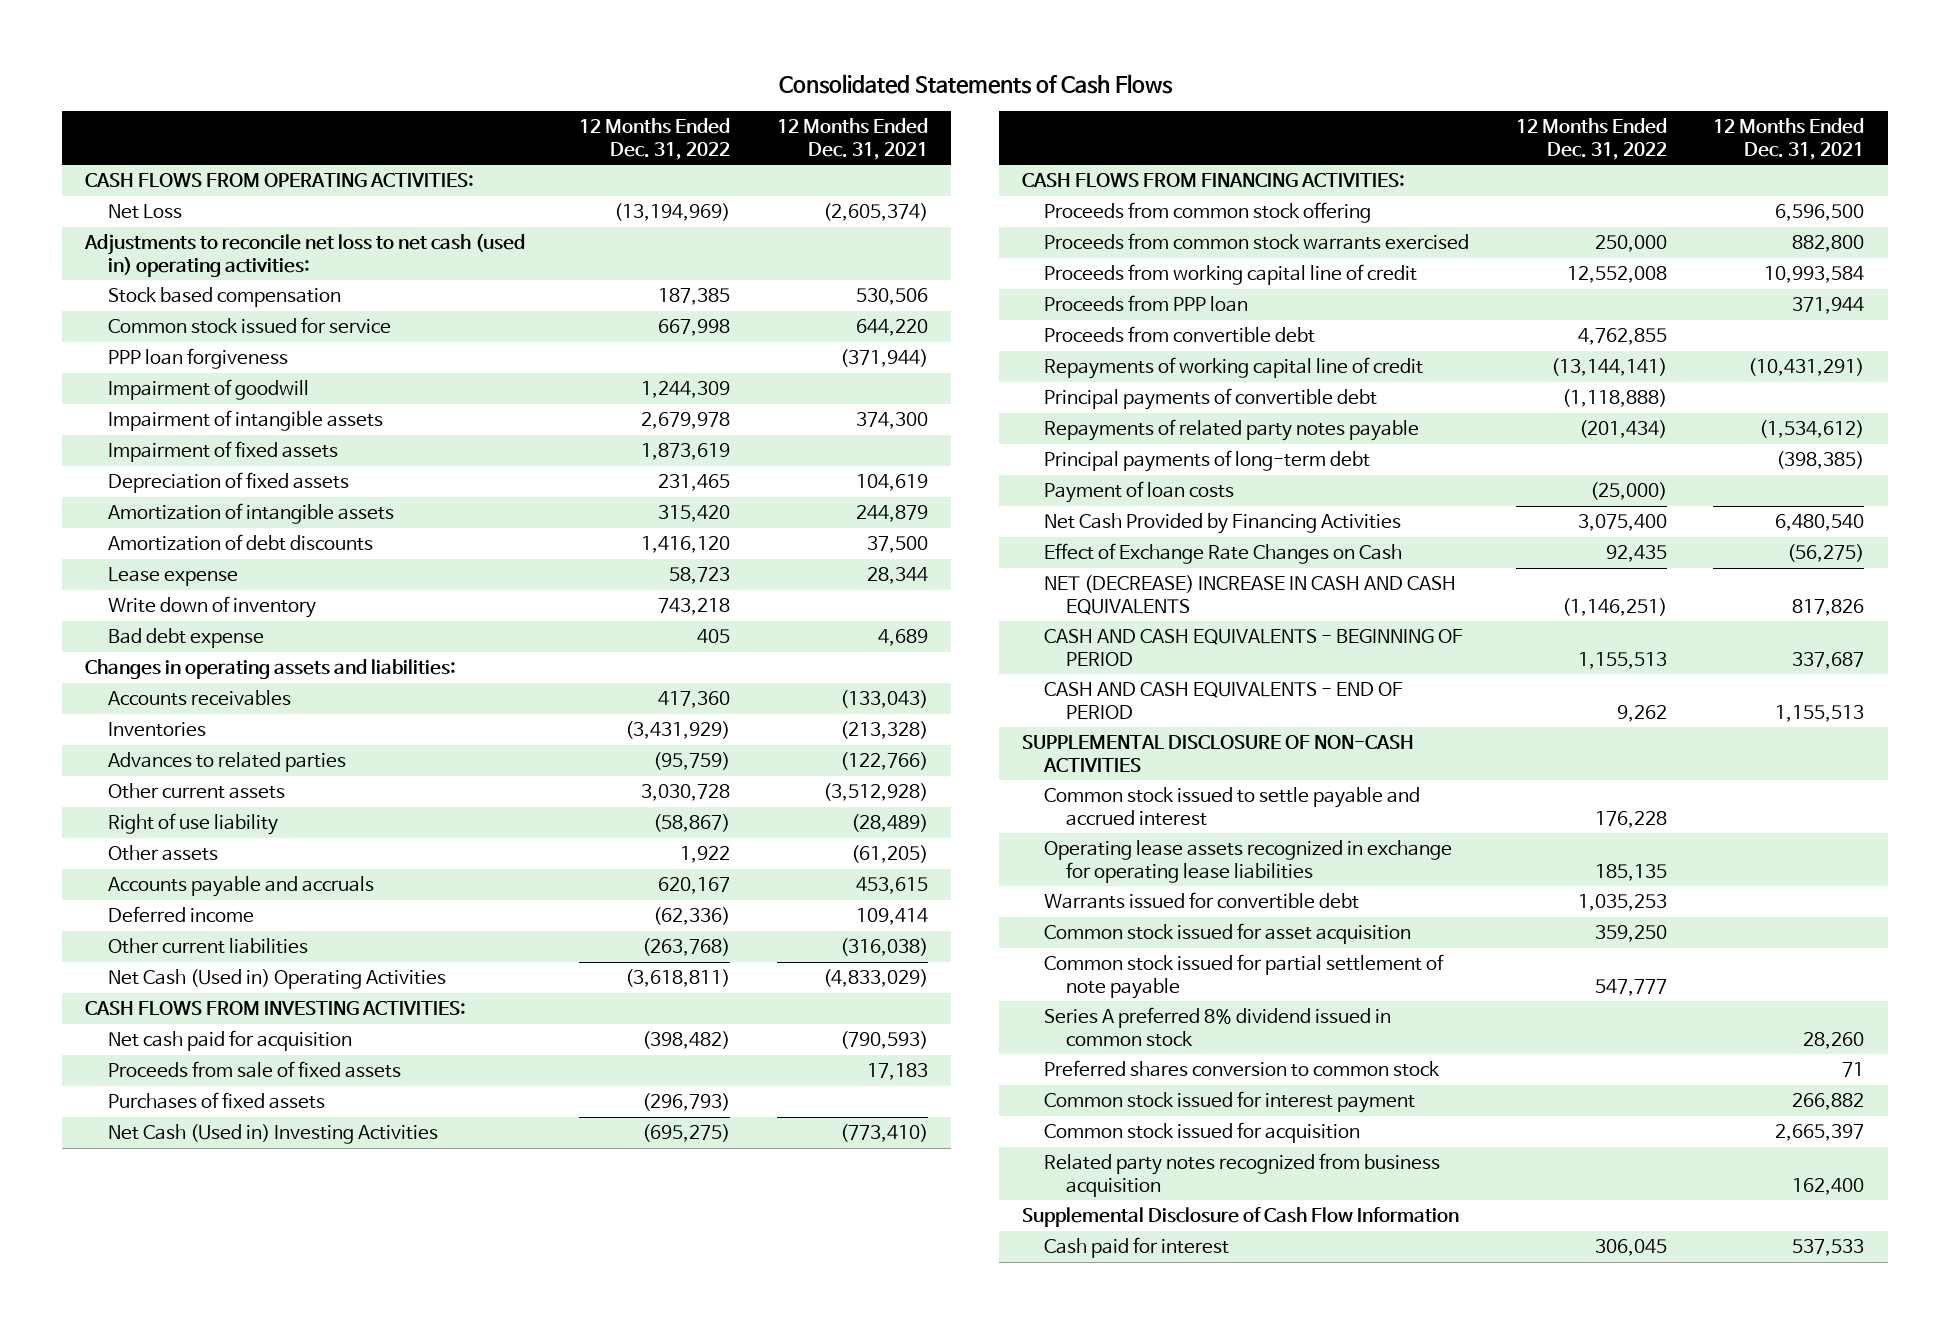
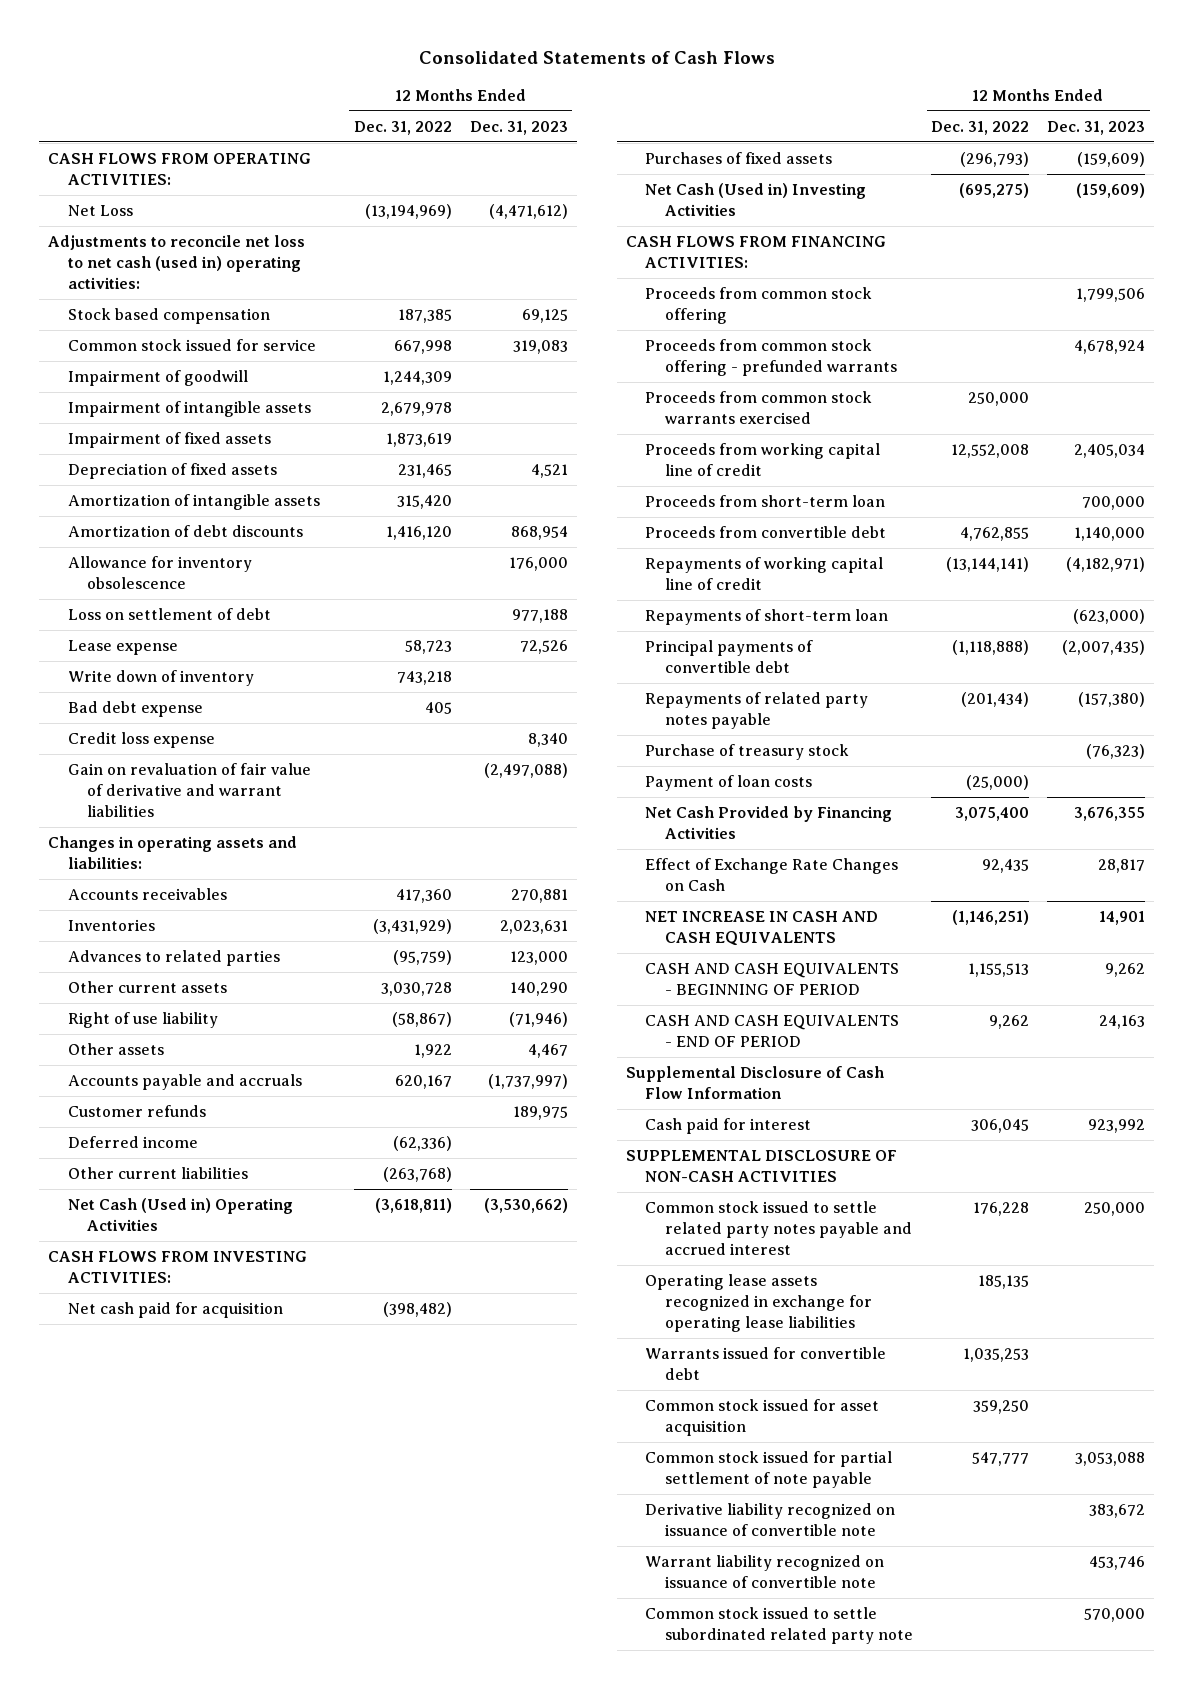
- | 12 Months Ended Dec. 31, 2022 | 12 Months Ended Dec. 31, 2021
+ | 12 Months Ended Dec. 31, 2022 | 12 Months Ended Dec. 31, 2023
- PPP loan forgiveness | | (371,944)
+ Allowance for inventory obsolescence | | 176,000
+ Loss on settlement of debt | | 977,188
+ Credit loss expense | | 8,340
+ Gain on revaluation of fair value of derivative and warrant liabilities | | (2,497,088)
+ Customer refunds | | 189,975
- Proceeds from sale of fixed assets | | 17,183
+ Proceeds from common stock offering - prefunded warrants | | 4,678,924
- Proceeds from PPP loan | | 371,944
+ Proceeds from short-term loan | | 700,000
+ Repayments of short-term loan | | (623,000)
- Principal payments of long-term debt | | (398,385)
+ Purchase of treasury stock | | (76,323)
- NET (DECREASE) INCREASE IN CASH AND CASH EQUIVALENTS | (1,146,251) | 817,826
+ NET INCREASE IN CASH AND CASH EQUIVALENTS | (1,146,251) | 14,901
moved up: Supplemental Disclosure of Cash Flow Information
moved up: Cash paid for interest | 306,045 | 923,992
- Common stock issued to settle payable and accrued interest | 176,228 |
+ Common stock issued to settle related party notes payable and accrued interest | 176,228 | 250,000
- Series A preferred 8% dividend issued in common stock | | 28,260
- Preferred shares conversion to common stock | | 71
- Common stock issued for interest payment | | 266,882
- Common stock issued for acquisition | | 2,665,397
- Related party notes recognized from business acquisition | | 162,400
+ Derivative liability recognized on issuance of convertible note | | 383,672
+ Warrant liability recognized on issuance of convertible note | | 453,746
+ Common stock issued to settle subordinated related party note | | 570,000

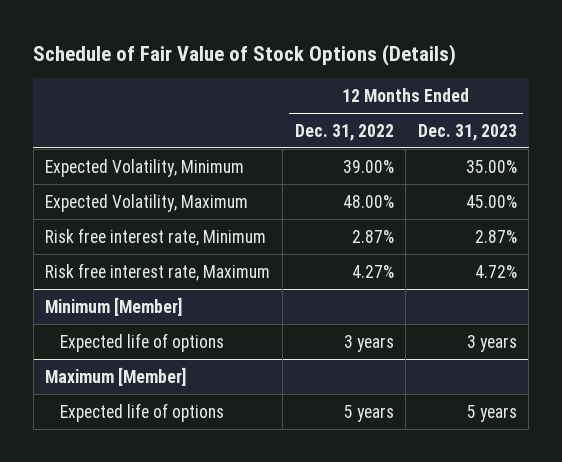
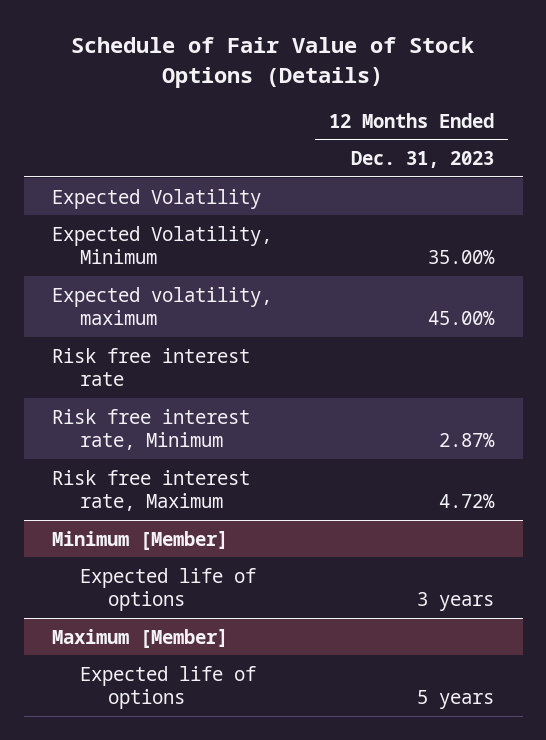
- | 12 Months Ended Dec. 31, 2022 | 12 Months Ended Dec. 31, 2023
+ | 12 Months Ended Dec. 31, 2023
+ Expected Volatility
- Expected Volatility, Maximum | 48.00% | 45.00%
+ Expected volatility, maximum | 45.00%
+ Risk free interest rate

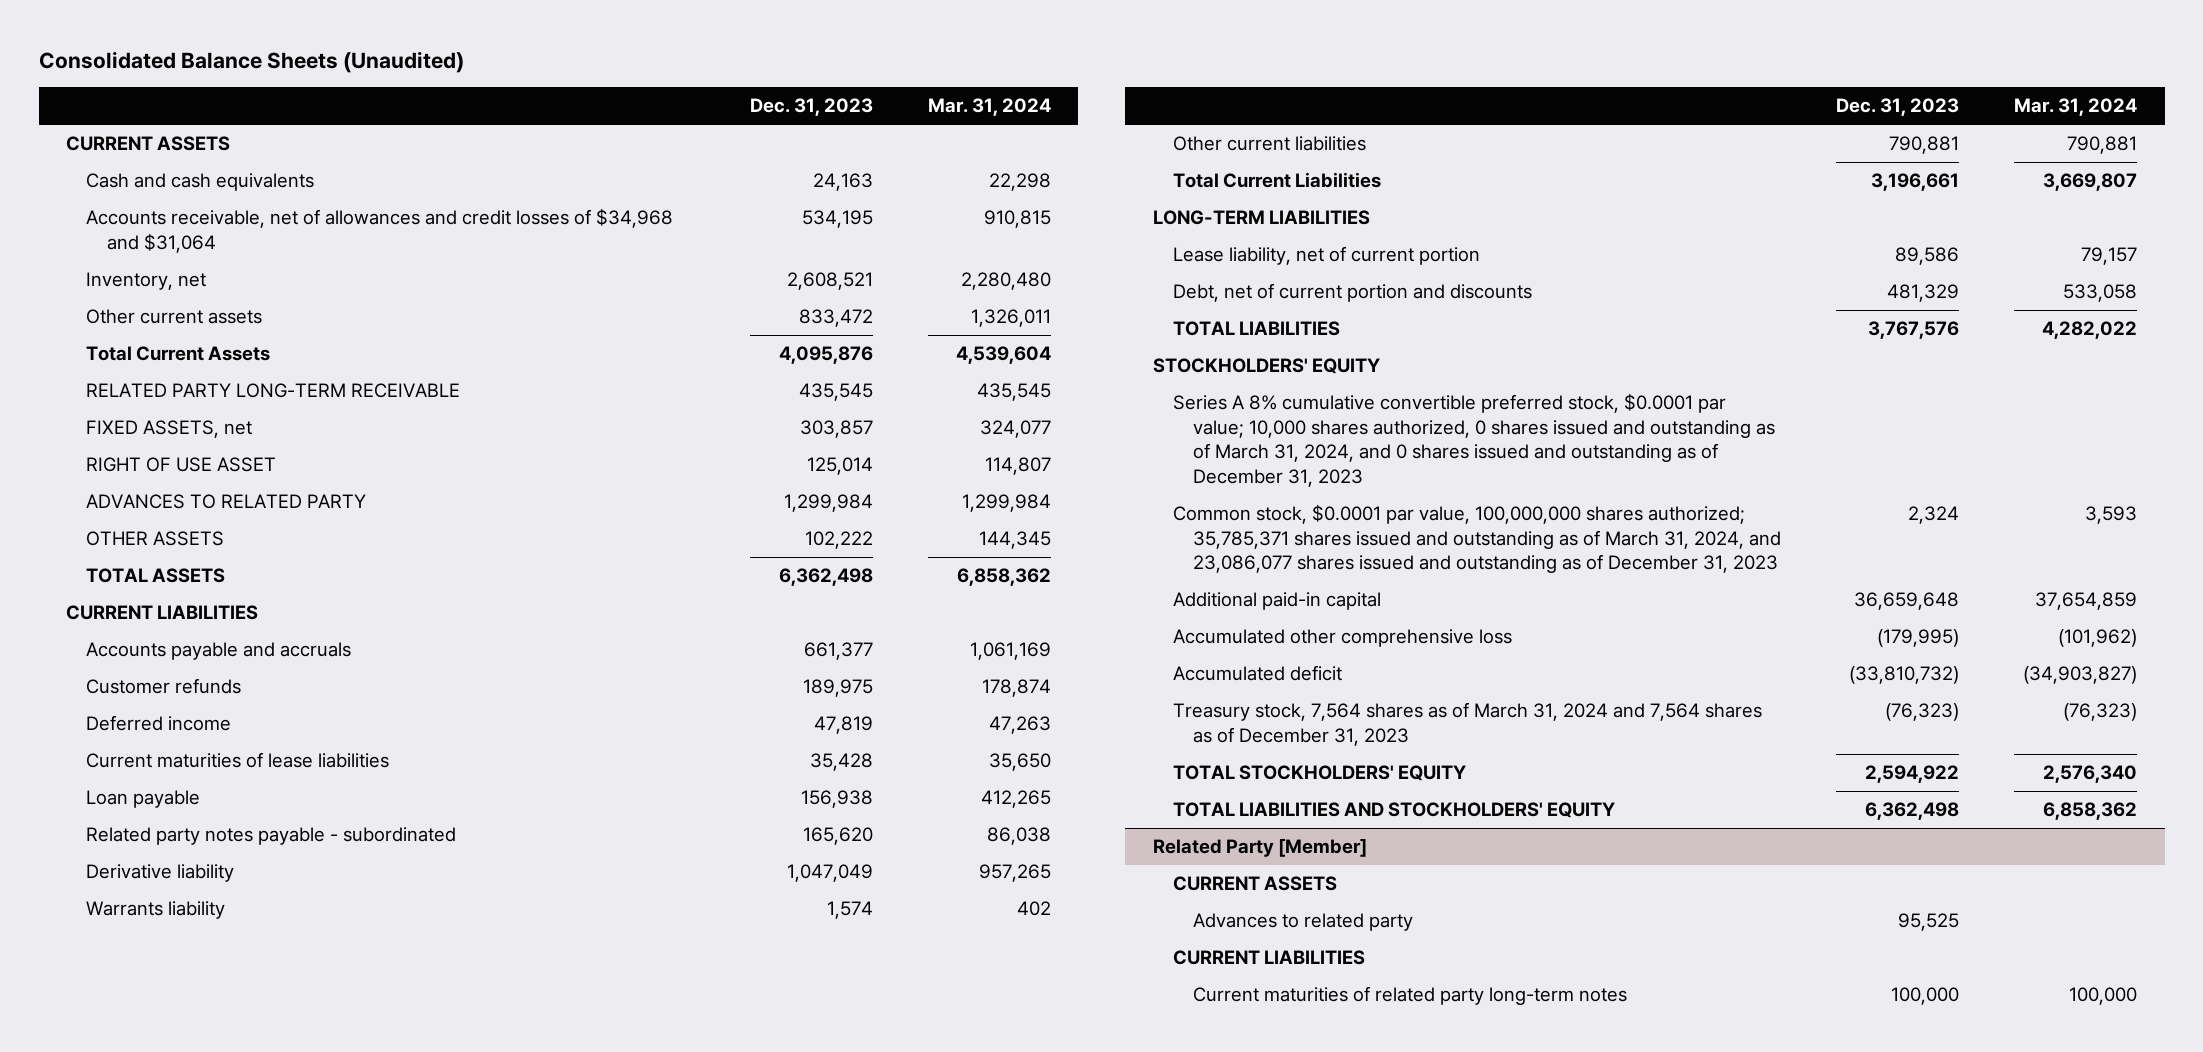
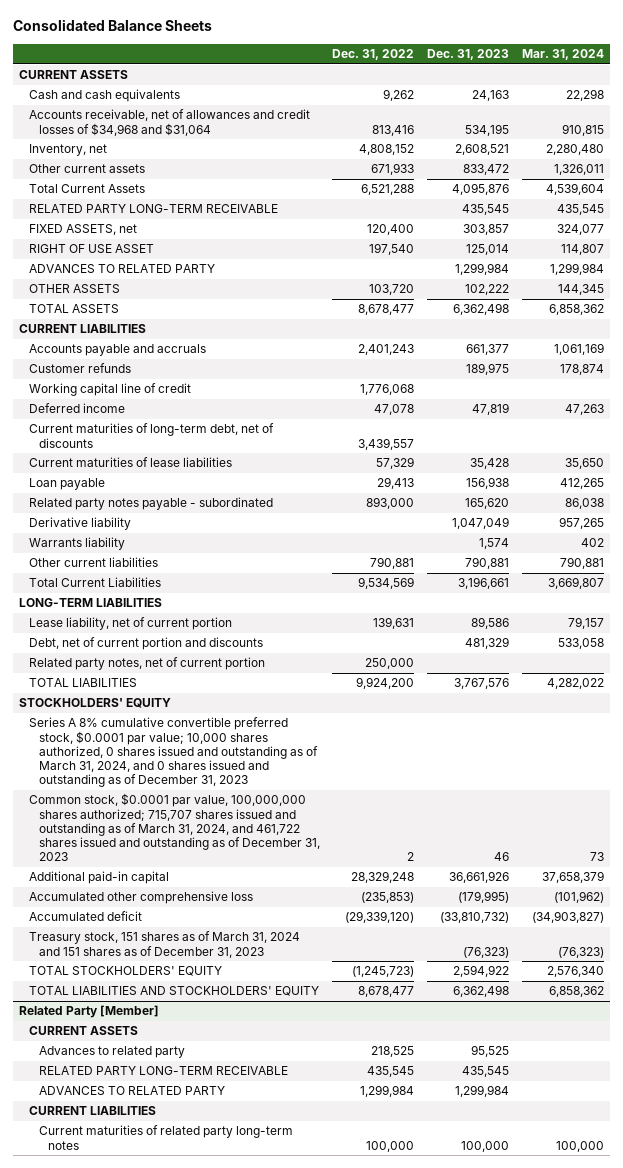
- Consolidated Balance Sheets (Unaudited)
+ Consolidated Balance Sheets
- | Dec. 31, 2023 | Mar. 31, 2024
+ | Dec. 31, 2022 | Dec. 31, 2023 | Mar. 31, 2024
+ Working capital line of credit | 1,776,068 | |
+ Current maturities of long-term debt, net of discounts | 3,439,557 | |
+ Related party notes, net of current portion | 250,000 | |
- Common stock, $0.0001 par value, 100,000,000 shares authorized; 35,785,371 shares issued and outstanding as of March 31, 2024, and 23,086,077 shares issued and outstanding as of December 31, 2023 | 2,324 | 3,593
- Additional paid-in capital | 36,659,648 | 37,654,859
+ Common stock, $0.0001 par value, 100,000,000 shares authorized; 715,707 shares issued and outstanding as of March 31, 2024, and 461,722 shares issued and outstanding as of December 31, 2023 | 2 | 46 | 73
+ Additional paid-in capital | 28,329,248 | 36,661,926 | 37,658,379
- Treasury stock, 7,564 shares as of March 31, 2024 and 7,564 shares as of December 31, 2023 | (76,323) | (76,323)
+ Treasury stock, 151 shares as of March 31, 2024 and 151 shares as of December 31, 2023 | | (76,323) | (76,323)
@ Related Party [Member]
+ RELATED PARTY LONG-TERM RECEIVABLE | 435,545 | 435,545 |
+ ADVANCES TO RELATED PARTY | 1,299,984 | 1,299,984 |

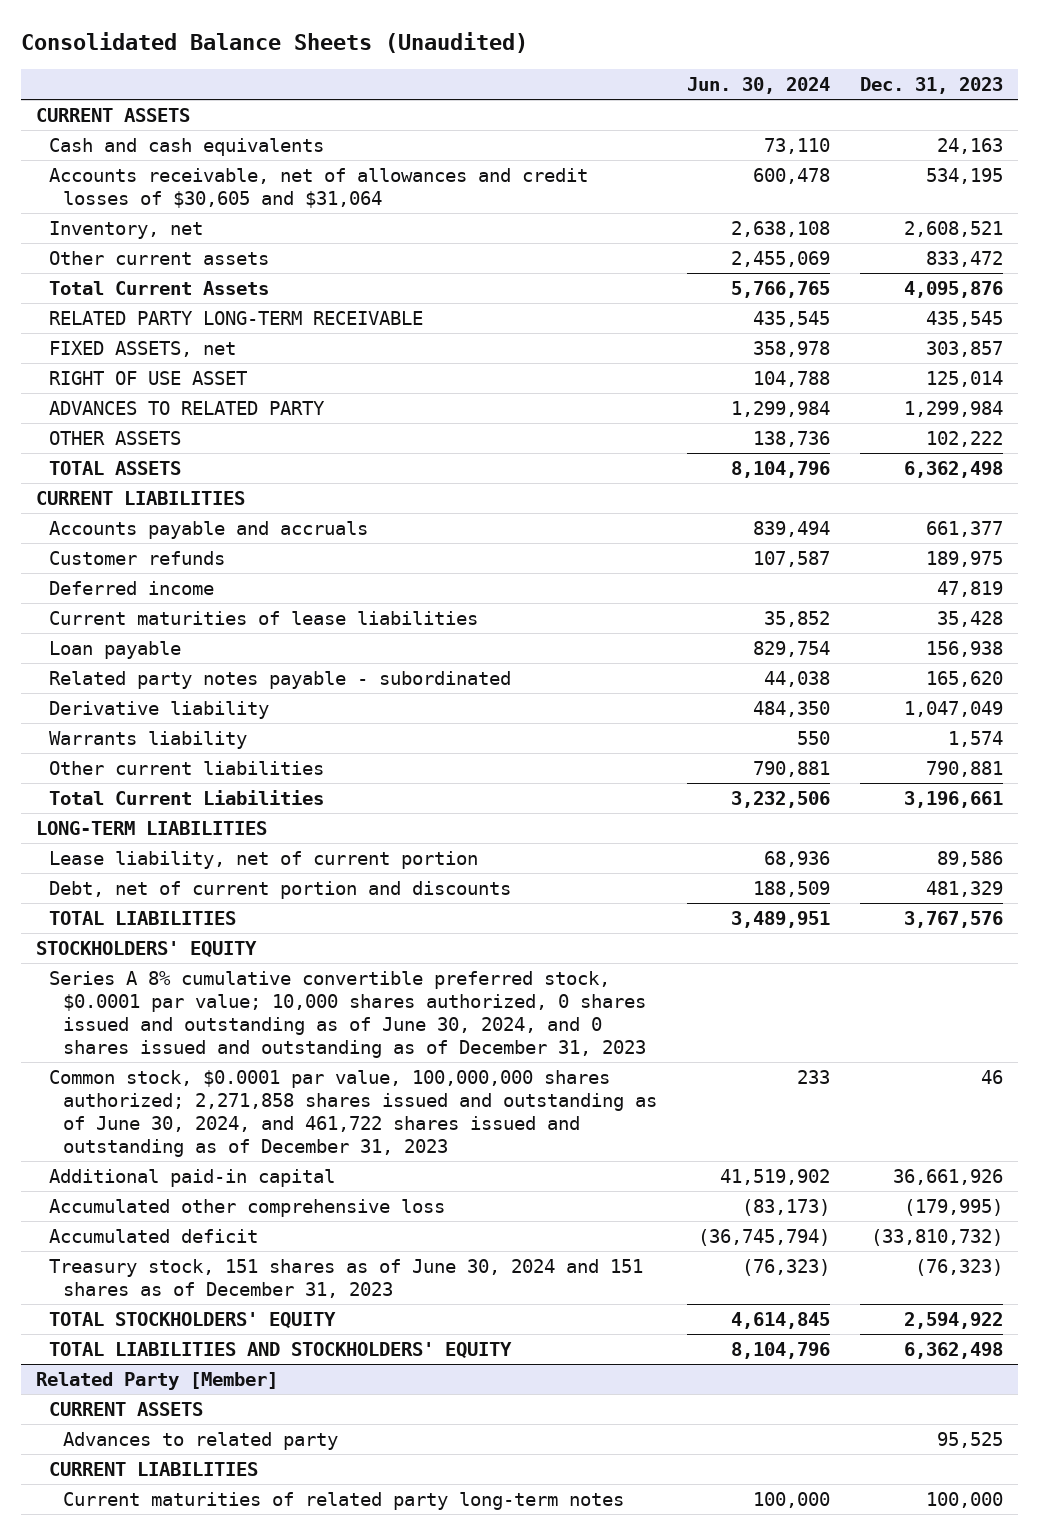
- Consolidated Balance Sheets
+ Consolidated Balance Sheets (Unaudited)
- | Dec. 31, 2022 | Dec. 31, 2023 | Mar. 31, 2024
+ | Jun. 30, 2024 | Dec. 31, 2023
- Accounts receivable, net of allowances and credit losses of $34,968 and $31,064 | 813,416 | 534,195 | 910,815
+ Accounts receivable, net of allowances and credit losses of $30,605 and $31,064 | 600,478 | 534,195
- Working capital line of credit | 1,776,068 | |
- Current maturities of long-term debt, net of discounts | 3,439,557 | |
- Related party notes, net of current portion | 250,000 | |
- Series A 8% cumulative convertible preferred stock, $0.0001 par value; 10,000 shares authorized, 0 shares issued and outstanding as of March 31, 2024, and 0 shares issued and outstanding as of December 31, 2023
- Common stock, $0.0001 par value, 100,000,000 shares authorized; 715,707 shares issued and outstanding as of March 31, 2024, and 461,722 shares issued and outstanding as of December 31, 2023 | 2 | 46 | 73
+ Series A 8% cumulative convertible preferred stock, $0.0001 par value; 10,000 shares authorized, 0 shares issued and outstanding as of June 30, 2024, and 0 shares issued and outstanding as of December 31, 2023
+ Common stock, $0.0001 par value, 100,000,000 shares authorized; 2,271,858 shares issued and outstanding as of June 30, 2024, and 461,722 shares issued and outstanding as of December 31, 2023 | 233 | 46
- Treasury stock, 151 shares as of March 31, 2024 and 151 shares as of December 31, 2023 | | (76,323) | (76,323)
+ Treasury stock, 151 shares as of June 30, 2024 and 151 shares as of December 31, 2023 | (76,323) | (76,323)
@ Related Party [Member]
- RELATED PARTY LONG-TERM RECEIVABLE | 435,545 | 435,545 |
- ADVANCES TO RELATED PARTY | 1,299,984 | 1,299,984 |

